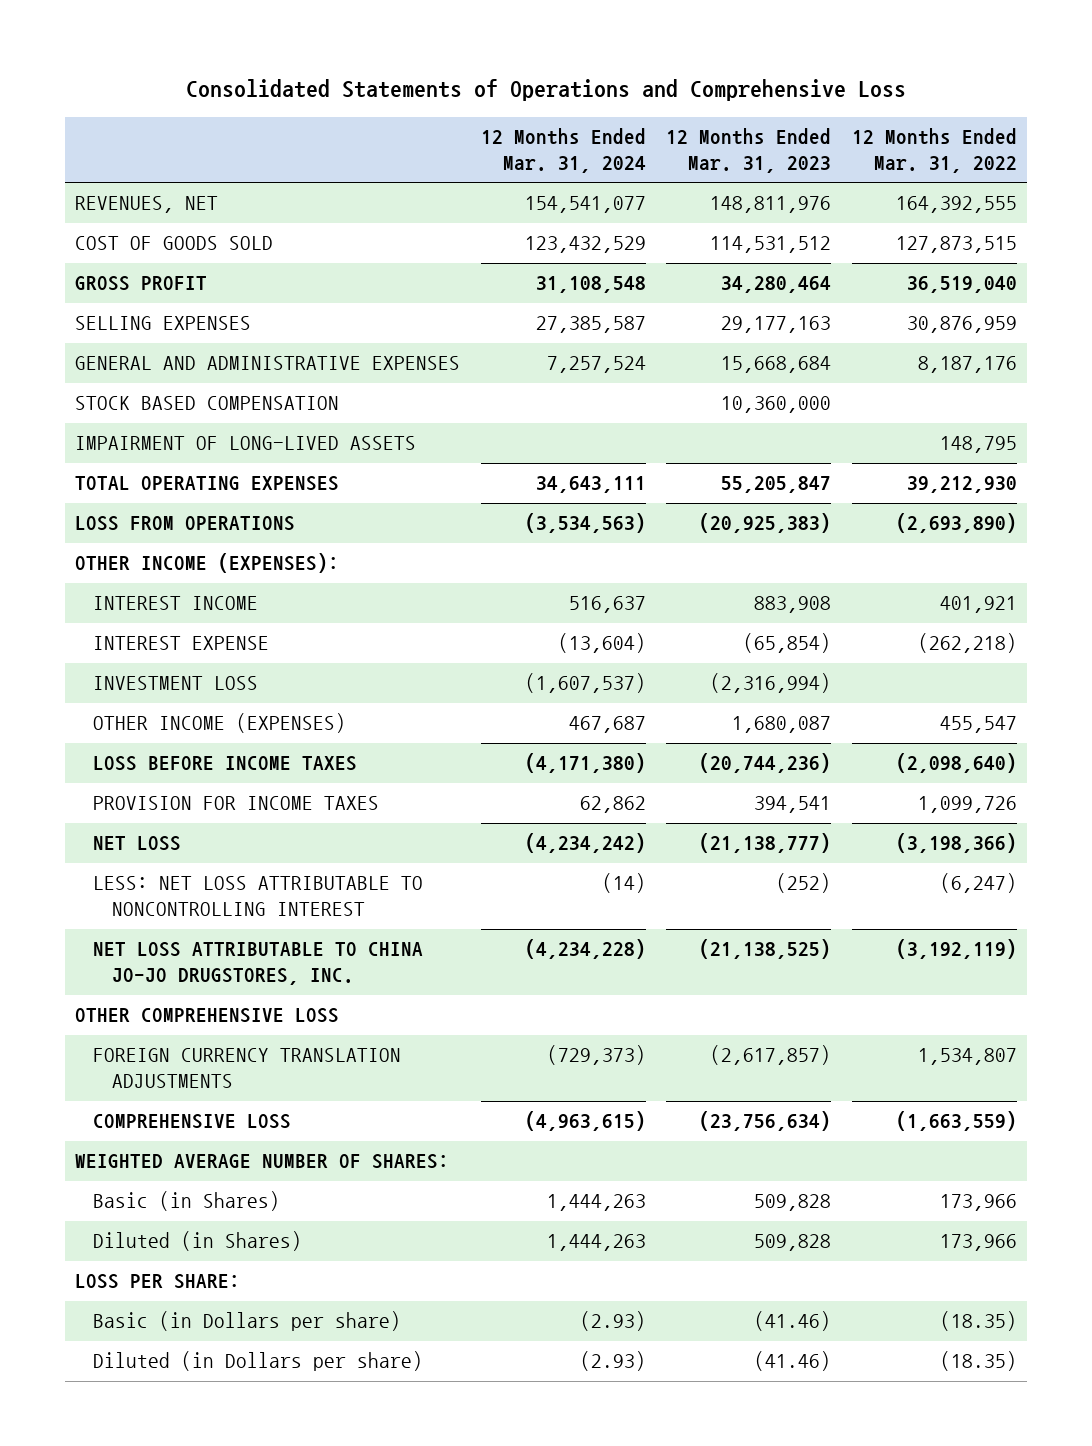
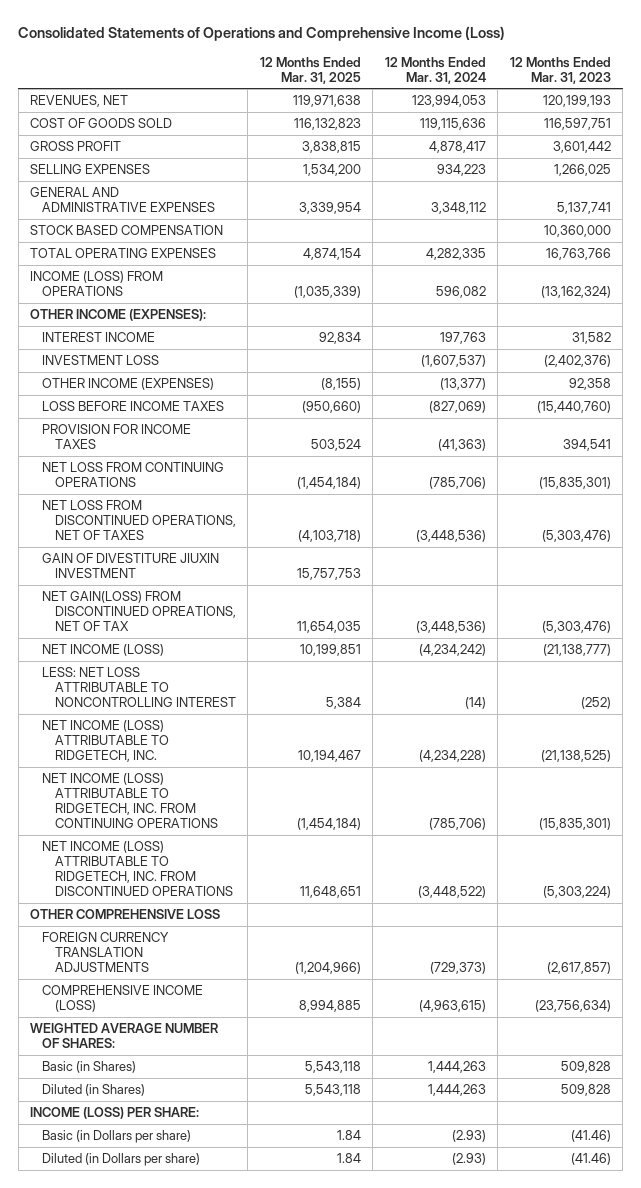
- Consolidated Statements of Operations and Comprehensive Loss
+ Consolidated Statements of Operations and Comprehensive Income (Loss)
- | 12 Months Ended Mar. 31, 2024 | 12 Months Ended Mar. 31, 2023 | 12 Months Ended Mar. 31, 2022
+ | 12 Months Ended Mar. 31, 2025 | 12 Months Ended Mar. 31, 2024 | 12 Months Ended Mar. 31, 2023
- REVENUES, NET | 154,541,077 | 148,811,976 | 164,392,555
- COST OF GOODS SOLD | 123,432,529 | 114,531,512 | 127,873,515
- GROSS PROFIT | 31,108,548 | 34,280,464 | 36,519,040
- SELLING EXPENSES | 27,385,587 | 29,177,163 | 30,876,959
- GENERAL AND ADMINISTRATIVE EXPENSES | 7,257,524 | 15,668,684 | 8,187,176
+ REVENUES, NET | 119,971,638 | 123,994,053 | 120,199,193
+ COST OF GOODS SOLD | 116,132,823 | 119,115,636 | 116,597,751
+ GROSS PROFIT | 3,838,815 | 4,878,417 | 3,601,442
+ SELLING EXPENSES | 1,534,200 | 934,223 | 1,266,025
+ GENERAL AND ADMINISTRATIVE EXPENSES | 3,339,954 | 3,348,112 | 5,137,741
- IMPAIRMENT OF LONG-LIVED ASSETS | | | 148,795
- TOTAL OPERATING EXPENSES | 34,643,111 | 55,205,847 | 39,212,930
- LOSS FROM OPERATIONS | (3,534,563) | (20,925,383) | (2,693,890)
+ TOTAL OPERATING EXPENSES | 4,874,154 | 4,282,335 | 16,763,766
+ INCOME (LOSS) FROM OPERATIONS | (1,035,339) | 596,082 | (13,162,324)
- INTEREST INCOME | 516,637 | 883,908 | 401,921
- INTEREST EXPENSE | (13,604) | (65,854) | (262,218)
- INVESTMENT LOSS | (1,607,537) | (2,316,994) |
- OTHER INCOME (EXPENSES) | 467,687 | 1,680,087 | 455,547
- LOSS BEFORE INCOME TAXES | (4,171,380) | (20,744,236) | (2,098,640)
- PROVISION FOR INCOME TAXES | 62,862 | 394,541 | 1,099,726
- NET LOSS | (4,234,242) | (21,138,777) | (3,198,366)
+ INTEREST INCOME | 92,834 | 197,763 | 31,582
+ INVESTMENT LOSS | | (1,607,537) | (2,402,376)
+ OTHER INCOME (EXPENSES) | (8,155) | (13,377) | 92,358
+ LOSS BEFORE INCOME TAXES | (950,660) | (827,069) | (15,440,760)
+ PROVISION FOR INCOME TAXES | 503,524 | (41,363) | 394,541
+ NET LOSS FROM CONTINUING OPERATIONS | (1,454,184) | (785,706) | (15,835,301)
+ NET LOSS FROM DISCONTINUED OPERATIONS, NET OF TAXES | (4,103,718) | (3,448,536) | (5,303,476)
+ GAIN OF DIVESTITURE JIUXIN INVESTMENT | 15,757,753 | |
+ NET GAIN(LOSS) FROM DISCONTINUED OPREATIONS, NET OF TAX | 11,654,035 | (3,448,536) | (5,303,476)
+ NET INCOME (LOSS) | 10,199,851 | (4,234,242) | (21,138,777)
- NET LOSS ATTRIBUTABLE TO CHINA JO-JO DRUGSTORES, INC. | (4,234,228) | (21,138,525) | (3,192,119)
+ NET INCOME (LOSS) ATTRIBUTABLE TO RIDGETECH, INC. | 10,194,467 | (4,234,228) | (21,138,525)
+ NET INCOME (LOSS) ATTRIBUTABLE TO RIDGETECH, INC. FROM CONTINUING OPERATIONS | (1,454,184) | (785,706) | (15,835,301)
+ NET INCOME (LOSS) ATTRIBUTABLE TO RIDGETECH, INC. FROM DISCONTINUED OPERATIONS | 11,648,651 | (3,448,522) | (5,303,224)
- COMPREHENSIVE LOSS | (4,963,615) | (23,756,634) | (1,663,559)
+ COMPREHENSIVE INCOME (LOSS) | 8,994,885 | (4,963,615) | (23,756,634)
- LOSS PER SHARE:
+ INCOME (LOSS) PER SHARE:

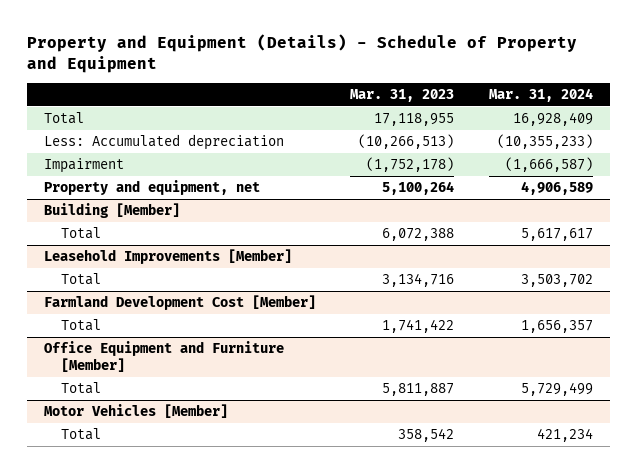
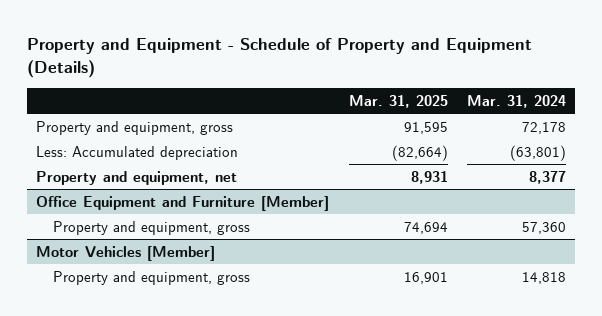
- Property and Equipment (Details) - Schedule of Property and Equipment
+ Property and Equipment - Schedule of Property and Equipment (Details)
- | Mar. 31, 2023 | Mar. 31, 2024
+ | Mar. 31, 2025 | Mar. 31, 2024
- Total | 17,118,955 | 16,928,409
- Less: Accumulated depreciation | (10,266,513) | (10,355,233)
- Impairment | (1,752,178) | (1,666,587)
- Property and equipment, net | 5,100,264 | 4,906,589
- Building [Member]
- Total | 6,072,388 | 5,617,617
- Leasehold Improvements [Member]
- Total | 3,134,716 | 3,503,702
- Farmland Development Cost [Member]
- Total | 1,741,422 | 1,656,357
+ Property and equipment, gross | 91,595 | 72,178
+ Less: Accumulated depreciation | (82,664) | (63,801)
+ Property and equipment, net | 8,931 | 8,377
@ Office Equipment and Furniture [Member]
- Total | 5,811,887 | 5,729,499
+ Property and equipment, gross | 74,694 | 57,360
@ Motor Vehicles [Member]
- Total | 358,542 | 421,234
+ Property and equipment, gross | 16,901 | 14,818

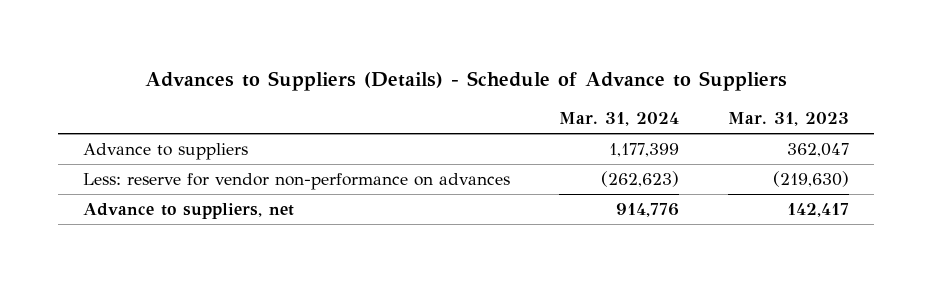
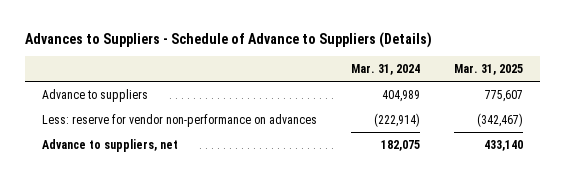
- Advances to Suppliers (Details) - Schedule of Advance to Suppliers
+ Advances to Suppliers - Schedule of Advance to Suppliers (Details)
- | Mar. 31, 2024 | Mar. 31, 2023
+ | Mar. 31, 2024 | Mar. 31, 2025
- Advance to suppliers | 1,177,399 | 362,047
- Less: reserve for vendor non-performance on advances | (262,623) | (219,630)
- Advance to suppliers, net | 914,776 | 142,417
+ Advance to suppliers | 404,989 | 775,607
+ Less: reserve for vendor non-performance on advances | (222,914) | (342,467)
+ Advance to suppliers, net | 182,075 | 433,140

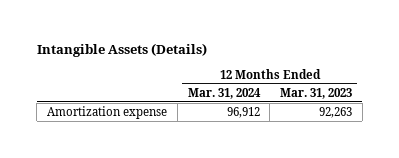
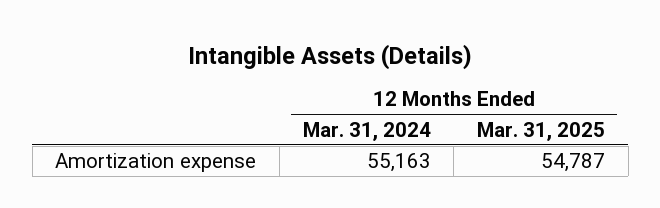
- | 12 Months Ended Mar. 31, 2024 | 12 Months Ended Mar. 31, 2023
+ | 12 Months Ended Mar. 31, 2024 | 12 Months Ended Mar. 31, 2025
- Amortization expense | 96,912 | 92,263
+ Amortization expense | 55,163 | 54,787

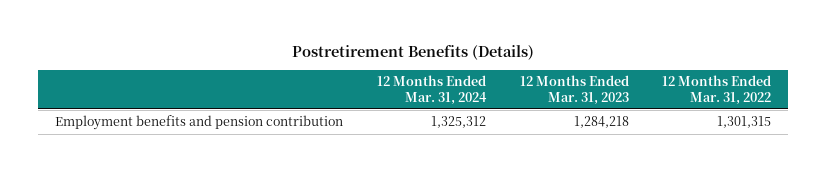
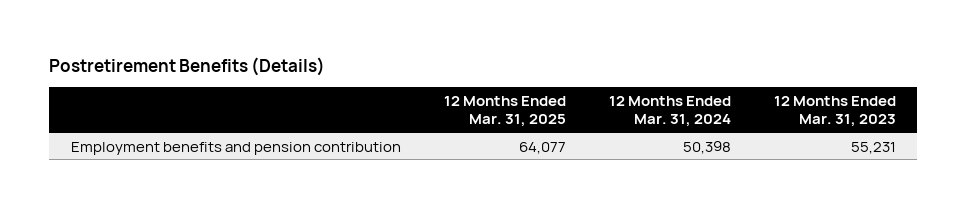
- | 12 Months Ended Mar. 31, 2024 | 12 Months Ended Mar. 31, 2023 | 12 Months Ended Mar. 31, 2022
+ | 12 Months Ended Mar. 31, 2025 | 12 Months Ended Mar. 31, 2024 | 12 Months Ended Mar. 31, 2023
- Employment benefits and pension contribution | 1,325,312 | 1,284,218 | 1,301,315
+ Employment benefits and pension contribution | 64,077 | 50,398 | 55,231

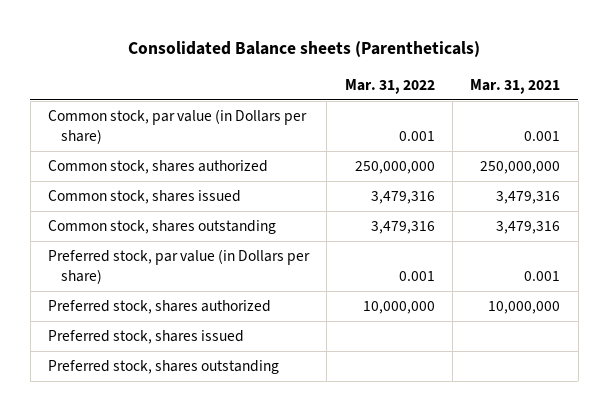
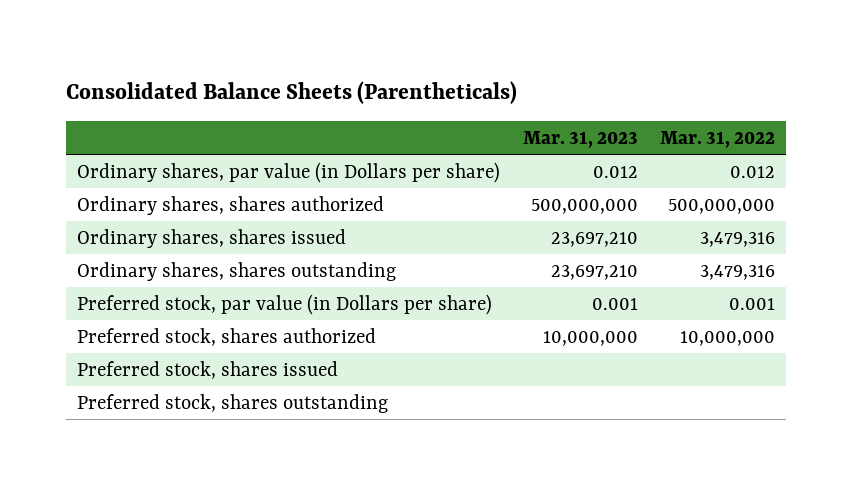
- Consolidated Balance sheets (Parentheticals)
+ Consolidated Balance Sheets (Parentheticals)
- | Mar. 31, 2022 | Mar. 31, 2021
+ | Mar. 31, 2023 | Mar. 31, 2022
- Common stock, par value (in Dollars per share) | 0.001 | 0.001
- Common stock, shares authorized | 250,000,000 | 250,000,000
- Common stock, shares issued | 3,479,316 | 3,479,316
- Common stock, shares outstanding | 3,479,316 | 3,479,316
+ Ordinary shares, par value (in Dollars per share) | 0.012 | 0.012
+ Ordinary shares, shares authorized | 500,000,000 | 500,000,000
+ Ordinary shares, shares issued | 23,697,210 | 3,479,316
+ Ordinary shares, shares outstanding | 23,697,210 | 3,479,316

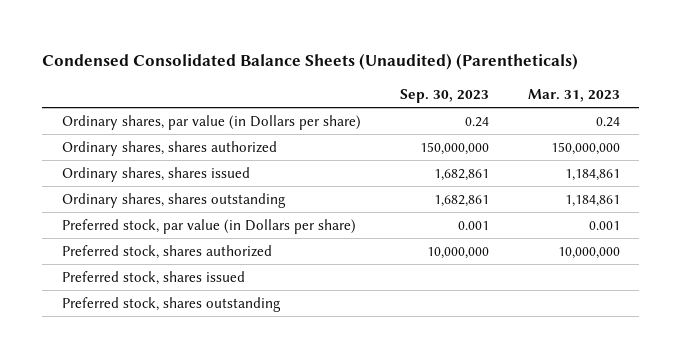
- Consolidated Balance Sheets (Parentheticals)
+ Condensed Consolidated Balance Sheets (Unaudited) (Parentheticals)
- | Mar. 31, 2023 | Mar. 31, 2022
+ | Sep. 30, 2023 | Mar. 31, 2023
- Ordinary shares, par value (in Dollars per share) | 0.012 | 0.012
- Ordinary shares, shares authorized | 500,000,000 | 500,000,000
- Ordinary shares, shares issued | 23,697,210 | 3,479,316
- Ordinary shares, shares outstanding | 23,697,210 | 3,479,316
+ Ordinary shares, par value (in Dollars per share) | 0.24 | 0.24
+ Ordinary shares, shares authorized | 150,000,000 | 150,000,000
+ Ordinary shares, shares issued | 1,682,861 | 1,184,861
+ Ordinary shares, shares outstanding | 1,682,861 | 1,184,861

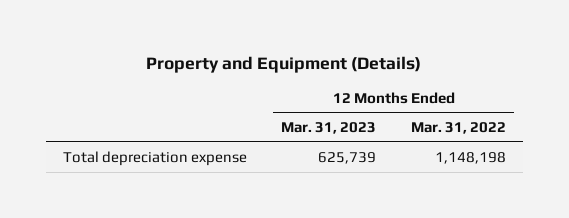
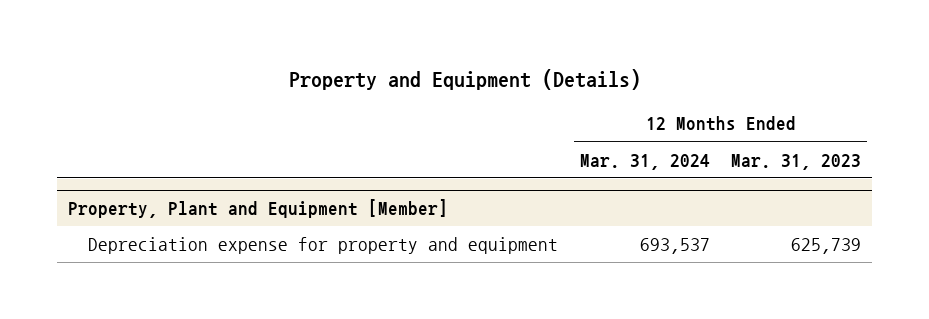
- | 12 Months Ended Mar. 31, 2023 | 12 Months Ended Mar. 31, 2022
+ | 12 Months Ended Mar. 31, 2024 | 12 Months Ended Mar. 31, 2023
- Total depreciation expense | 625,739 | 1,148,198
+ Property, Plant and Equipment [Member]
+ Depreciation expense for property and equipment | 693,537 | 625,739

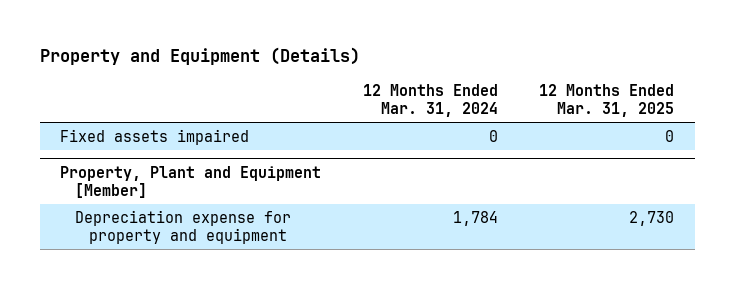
- | 12 Months Ended Mar. 31, 2024 | 12 Months Ended Mar. 31, 2023
+ | 12 Months Ended Mar. 31, 2024 | 12 Months Ended Mar. 31, 2025
+ Fixed assets impaired | 0 | 0
@ Property, Plant and Equipment [Member]
- Depreciation expense for property and equipment | 693,537 | 625,739
+ Depreciation expense for property and equipment | 1,784 | 2,730

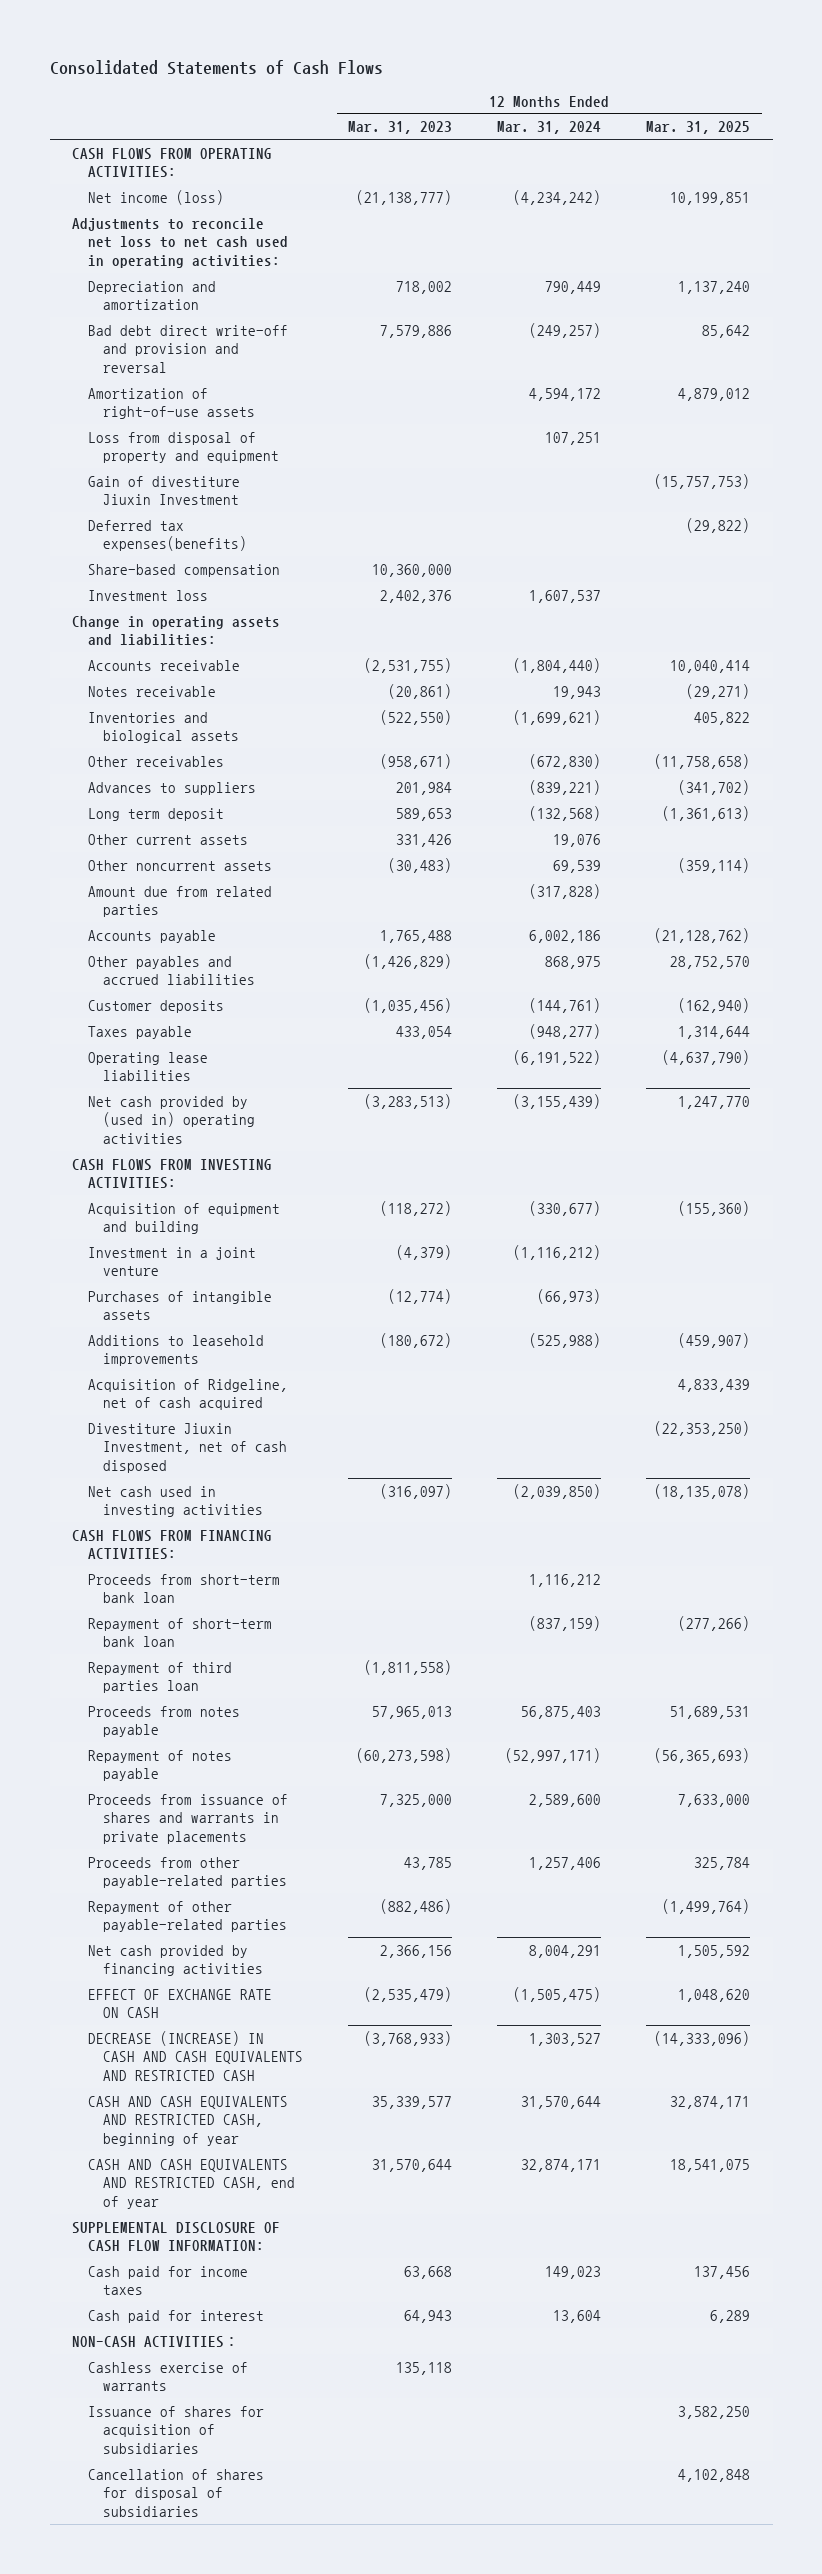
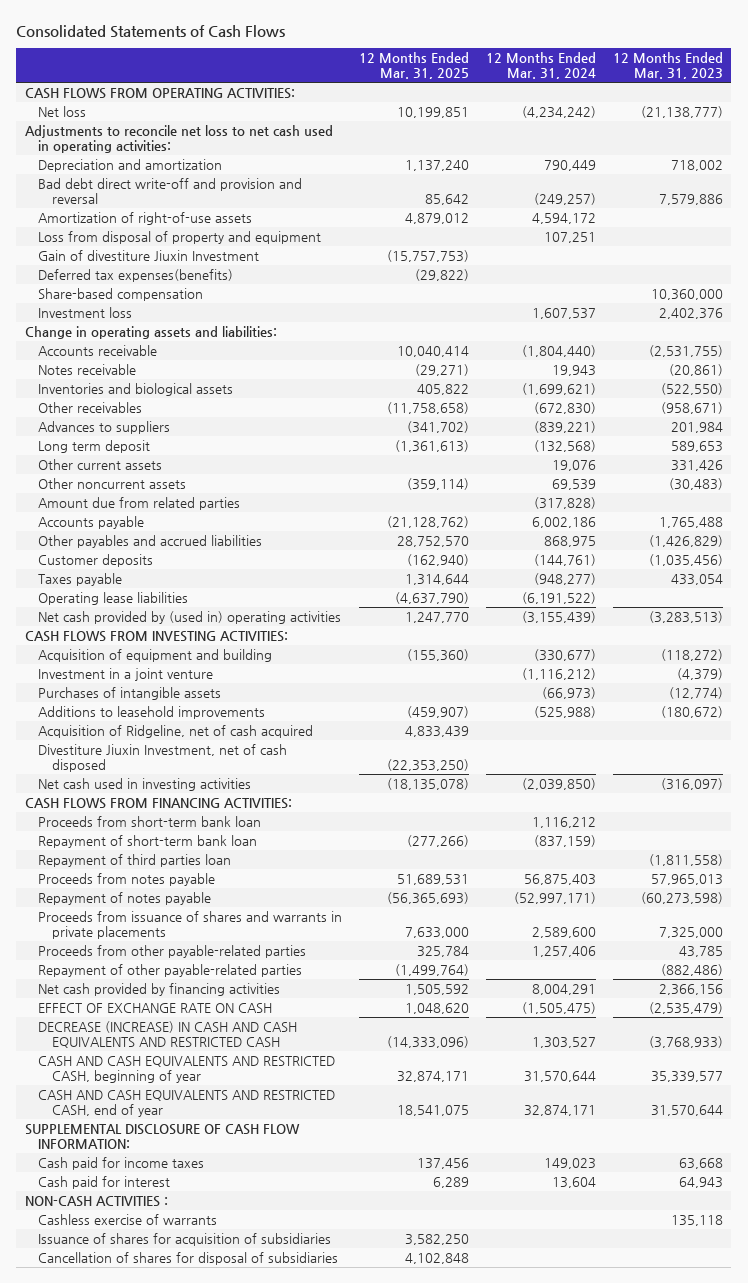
- | 12 Months Ended Mar. 31, 2023 | 12 Months Ended Mar. 31, 2024 | 12 Months Ended Mar. 31, 2025
+ | 12 Months Ended Mar. 31, 2025 | 12 Months Ended Mar. 31, 2024 | 12 Months Ended Mar. 31, 2023
- Net income (loss) | (21,138,777) | (4,234,242) | 10,199,851
+ Net loss | 10,199,851 | (4,234,242) | (21,138,777)

